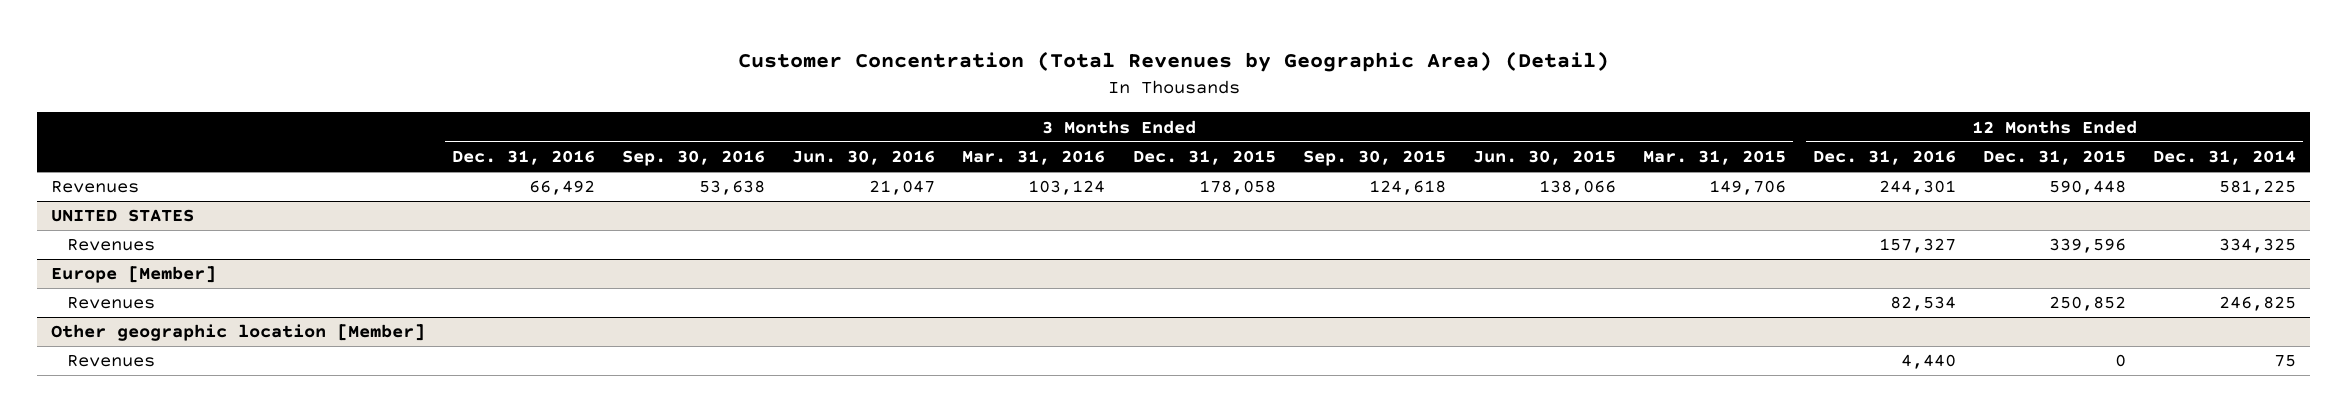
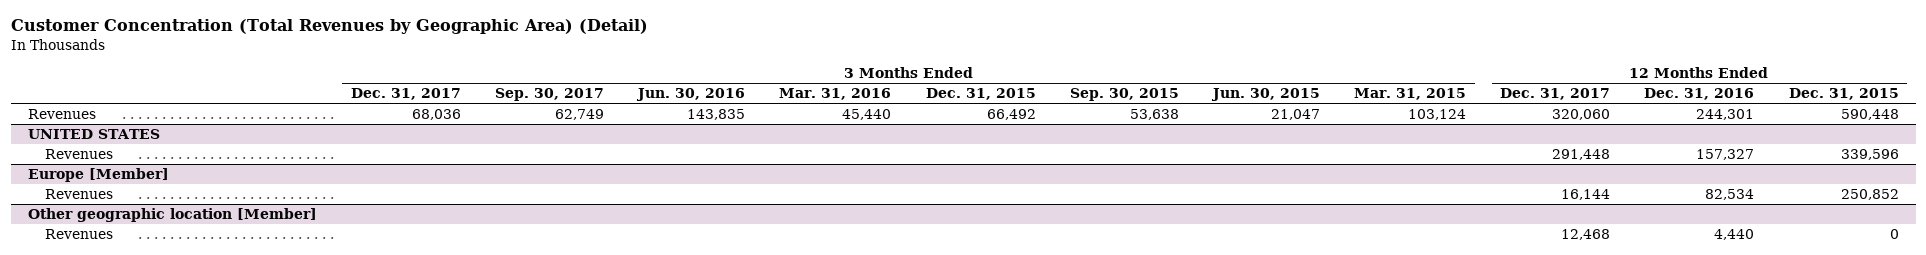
- | 3 Months Ended Dec. 31, 2016 | 3 Months Ended Sep. 30, 2016 | 3 Months Ended Jun. 30, 2016 | 3 Months Ended Mar. 31, 2016 | 3 Months Ended Dec. 31, 2015 | 3 Months Ended Sep. 30, 2015 | 3 Months Ended Jun. 30, 2015 | 3 Months Ended Mar. 31, 2015 | 12 Months Ended Dec. 31, 2016 | 12 Months Ended Dec. 31, 2015 | 12 Months Ended Dec. 31, 2014
+ | 3 Months Ended Dec. 31, 2017 | 3 Months Ended Sep. 30, 2017 | 3 Months Ended Jun. 30, 2016 | 3 Months Ended Mar. 31, 2016 | 3 Months Ended Dec. 31, 2015 | 3 Months Ended Sep. 30, 2015 | 3 Months Ended Jun. 30, 2015 | 3 Months Ended Mar. 31, 2015 | 12 Months Ended Dec. 31, 2017 | 12 Months Ended Dec. 31, 2016 | 12 Months Ended Dec. 31, 2015
- Revenues | 66,492 | 53,638 | 21,047 | 103,124 | 178,058 | 124,618 | 138,066 | 149,706 | 244,301 | 590,448 | 581,225
+ Revenues | 68,036 | 62,749 | 143,835 | 45,440 | 66,492 | 53,638 | 21,047 | 103,124 | 320,060 | 244,301 | 590,448

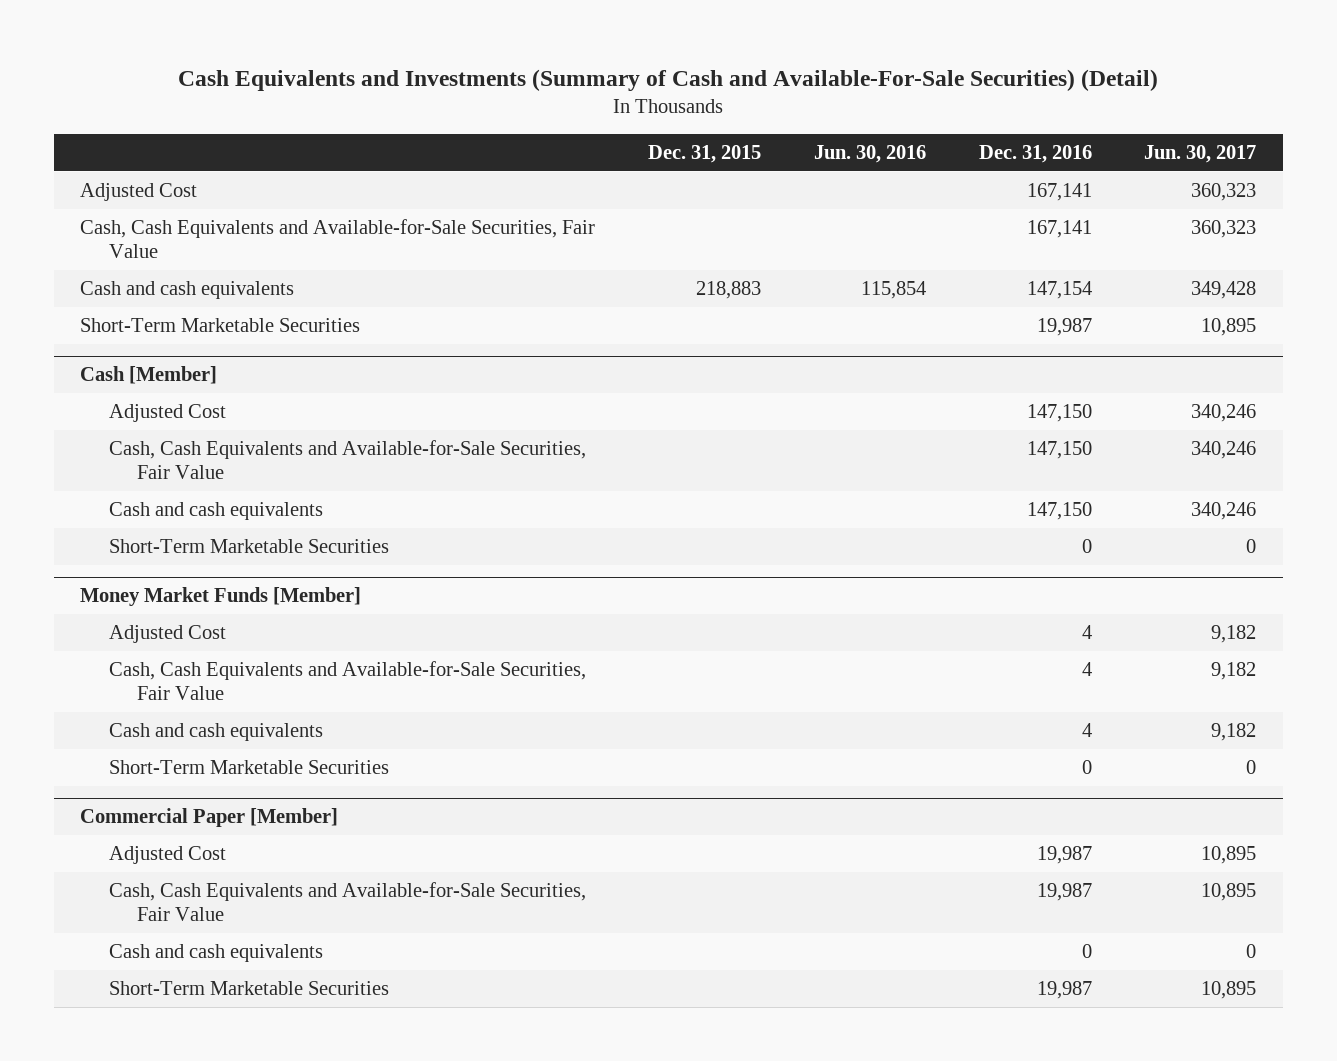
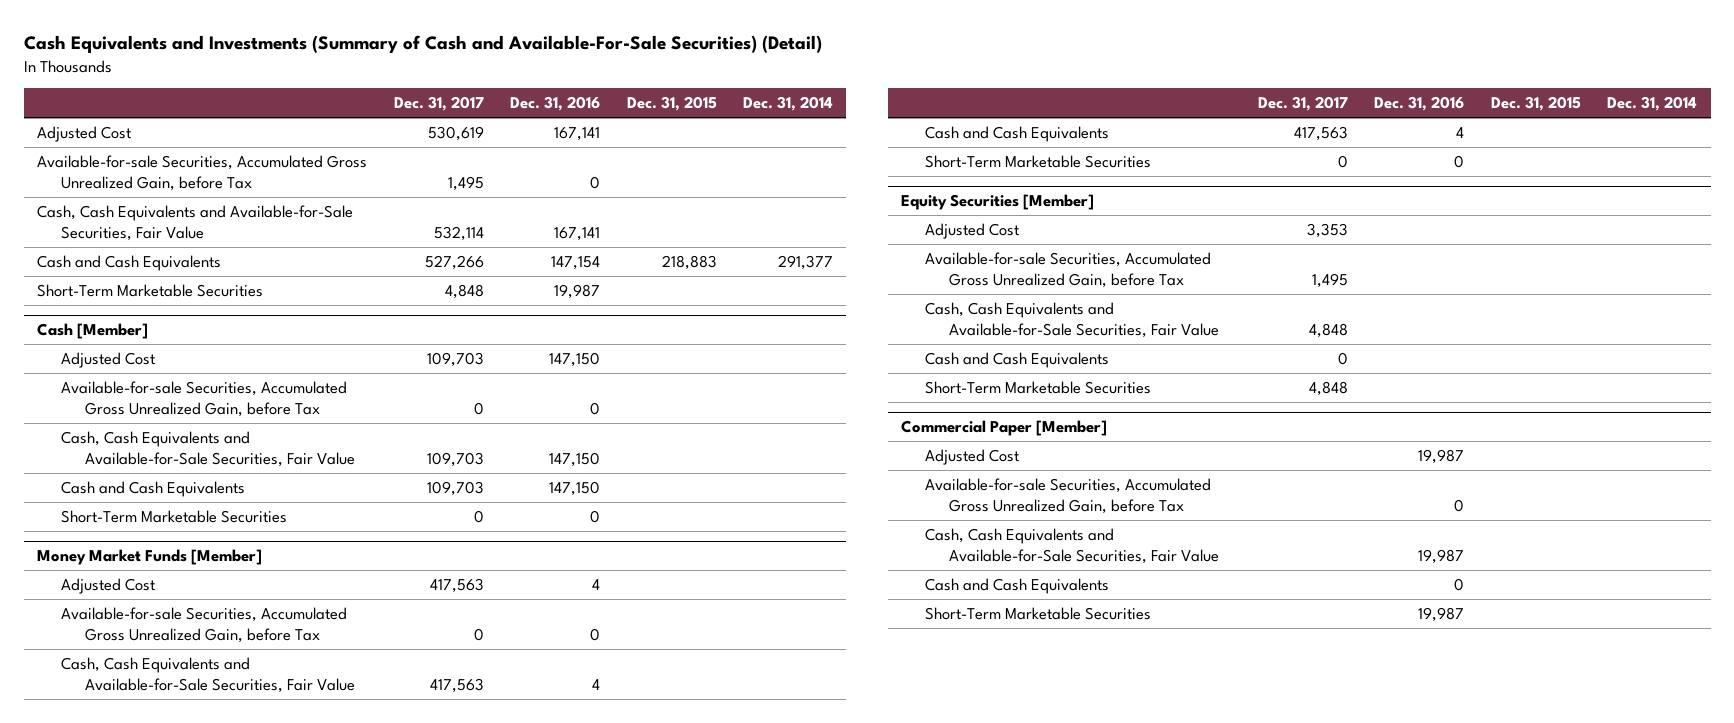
- | Dec. 31, 2015 | Jun. 30, 2016 | Dec. 31, 2016 | Jun. 30, 2017
+ | Dec. 31, 2017 | Dec. 31, 2016 | Dec. 31, 2015 | Dec. 31, 2014
+ Available-for-sale Securities, Accumulated Gross Unrealized Gain, before Tax | 1,495 | 0 | |
- Cash and cash equivalents | 218,883 | 115,854 | 147,154 | 349,428
+ Cash and Cash Equivalents | 527,266 | 147,154 | 218,883 | 291,377
@ Cash [Member]
+ Available-for-sale Securities, Accumulated Gross Unrealized Gain, before Tax | 0 | 0 | |
- Cash and cash equivalents | | | 147,150 | 340,246
+ Cash and Cash Equivalents | 109,703 | 147,150 | |
@ Money Market Funds [Member]
+ Available-for-sale Securities, Accumulated Gross Unrealized Gain, before Tax | 0 | 0 | |
- Cash and cash equivalents | | | 4 | 9,182
+ Cash and Cash Equivalents | 417,563 | 4 | |
+ Equity Securities [Member]
+ Adjusted Cost | 3,353 | | |
+ Available-for-sale Securities, Accumulated Gross Unrealized Gain, before Tax | 1,495 | | |
+ Cash, Cash Equivalents and Available-for-Sale Securities, Fair Value | 4,848 | | |
+ Cash and Cash Equivalents | 0 | | |
+ Short-Term Marketable Securities | 4,848 | | |
@ Commercial Paper [Member]
+ Available-for-sale Securities, Accumulated Gross Unrealized Gain, before Tax | | 0 | |
- Cash and cash equivalents | | | 0 | 0
+ Cash and Cash Equivalents | | 0 | |

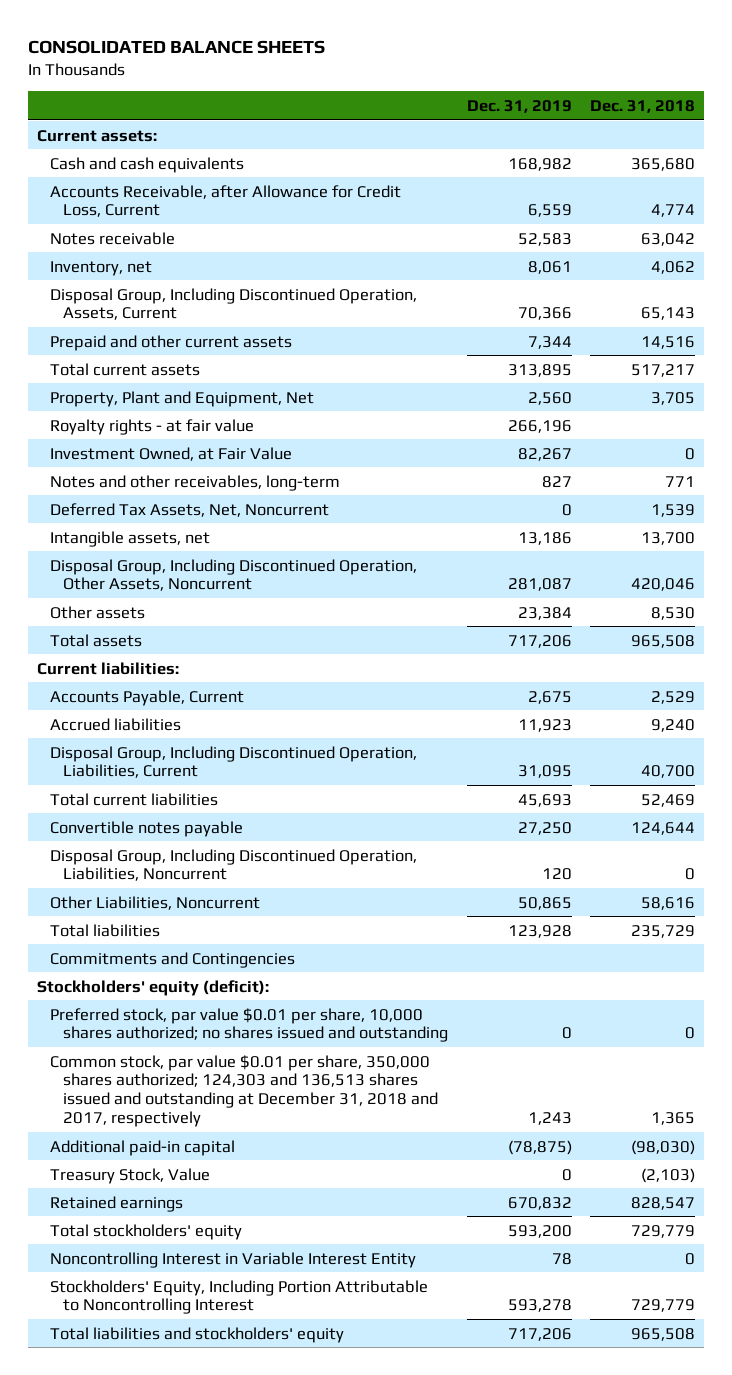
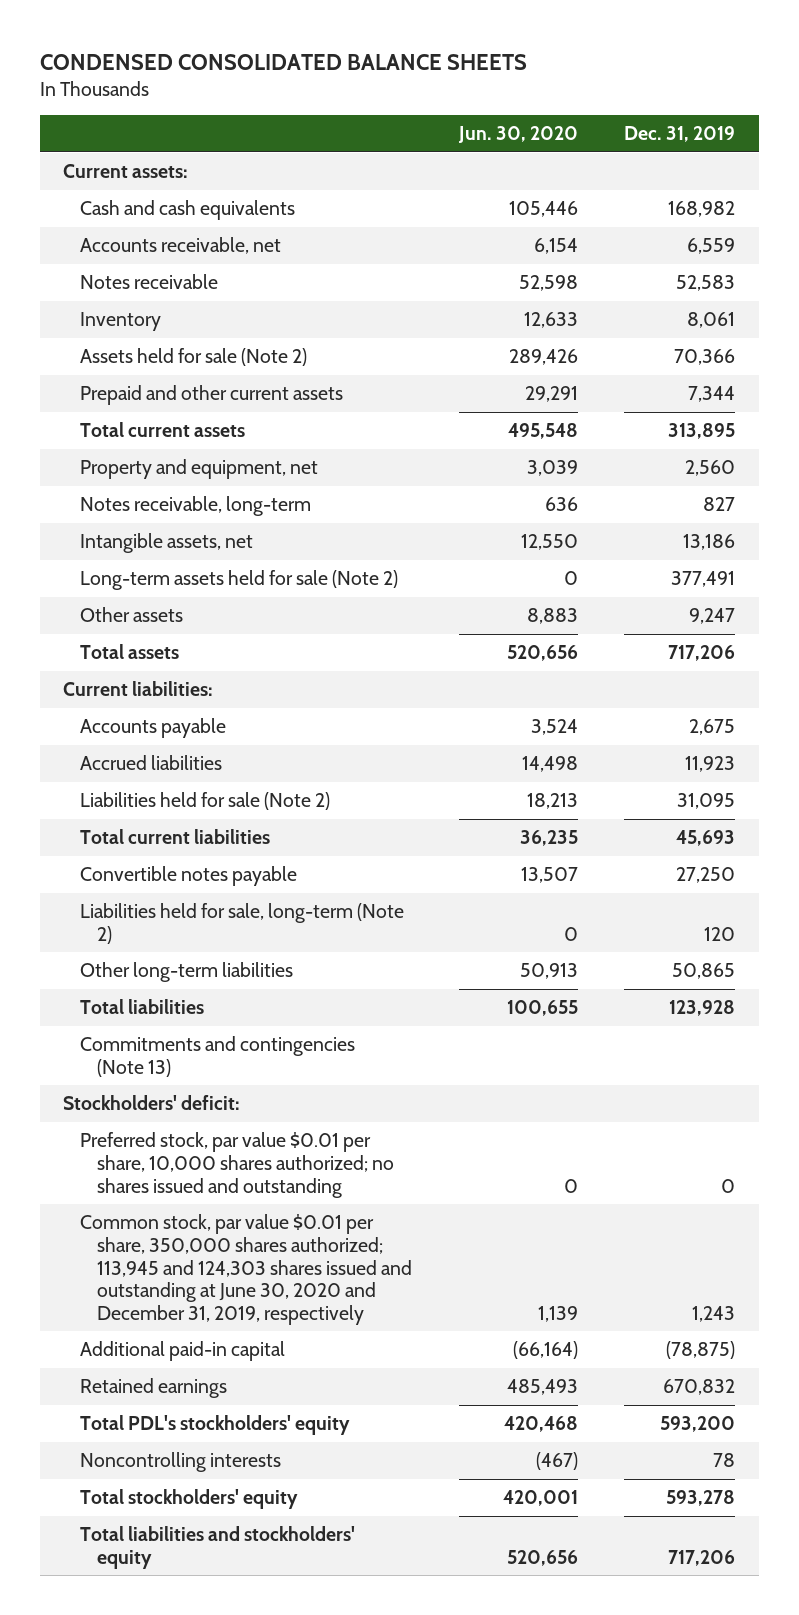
- CONSOLIDATED BALANCE SHEETS
+ CONDENSED CONSOLIDATED BALANCE SHEETS
- | Dec. 31, 2019 | Dec. 31, 2018
+ | Jun. 30, 2020 | Dec. 31, 2019
- Accounts Receivable, after Allowance for Credit Loss, Current | 6,559 | 4,774
+ Accounts receivable, net | 6,154 | 6,559
- Inventory, net | 8,061 | 4,062
- Disposal Group, Including Discontinued Operation, Assets, Current | 70,366 | 65,143
+ Inventory | 12,633 | 8,061
+ Assets held for sale (Note 2) | 289,426 | 70,366
- Property, Plant and Equipment, Net | 2,560 | 3,705
- Royalty rights - at fair value | 266,196 |
- Investment Owned, at Fair Value | 82,267 | 0
- Notes and other receivables, long-term | 827 | 771
- Deferred Tax Assets, Net, Noncurrent | 0 | 1,539
+ Property and equipment, net | 3,039 | 2,560
+ Notes receivable, long-term | 636 | 827
- Disposal Group, Including Discontinued Operation, Other Assets, Noncurrent | 281,087 | 420,046
- Other assets | 23,384 | 8,530
+ Long-term assets held for sale (Note 2) | 0 | 377,491
+ Other assets | 8,883 | 9,247
- Accounts Payable, Current | 2,675 | 2,529
+ Accounts payable | 3,524 | 2,675
- Disposal Group, Including Discontinued Operation, Liabilities, Current | 31,095 | 40,700
+ Liabilities held for sale (Note 2) | 18,213 | 31,095
- Disposal Group, Including Discontinued Operation, Liabilities, Noncurrent | 120 | 0
- Other Liabilities, Noncurrent | 50,865 | 58,616
+ Liabilities held for sale, long-term (Note 2) | 0 | 120
+ Other long-term liabilities | 50,913 | 50,865
- Commitments and Contingencies
- Stockholders' equity (deficit):
+ Commitments and contingencies (Note 13)
+ Stockholders' deficit:
- Common stock, par value $0.01 per share, 350,000 shares authorized; 124,303 and 136,513 shares issued and outstanding at December 31, 2018 and 2017, respectively | 1,243 | 1,365
+ Common stock, par value $0.01 per share, 350,000 shares authorized; 113,945 and 124,303 shares issued and outstanding at June 30, 2020 and December 31, 2019, respectively | 1,139 | 1,243
- Treasury Stock, Value | 0 | (2,103)
- Total stockholders' equity | 593,200 | 729,779
- Noncontrolling Interest in Variable Interest Entity | 78 | 0
- Stockholders' Equity, Including Portion Attributable to Noncontrolling Interest | 593,278 | 729,779
+ Total PDL's stockholders' equity | 420,468 | 593,200
+ Noncontrolling interests | (467) | 78
+ Total stockholders' equity | 420,001 | 593,278

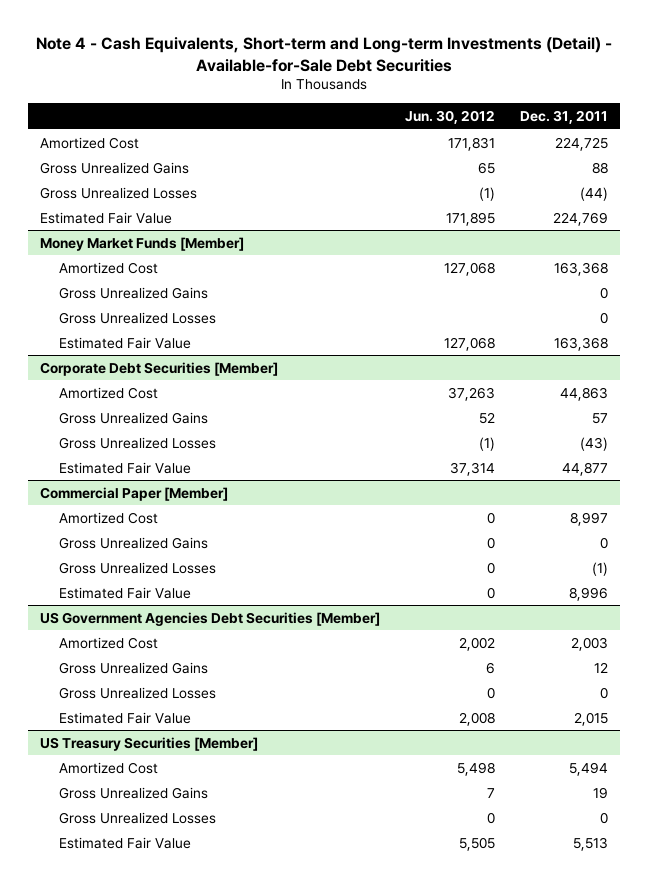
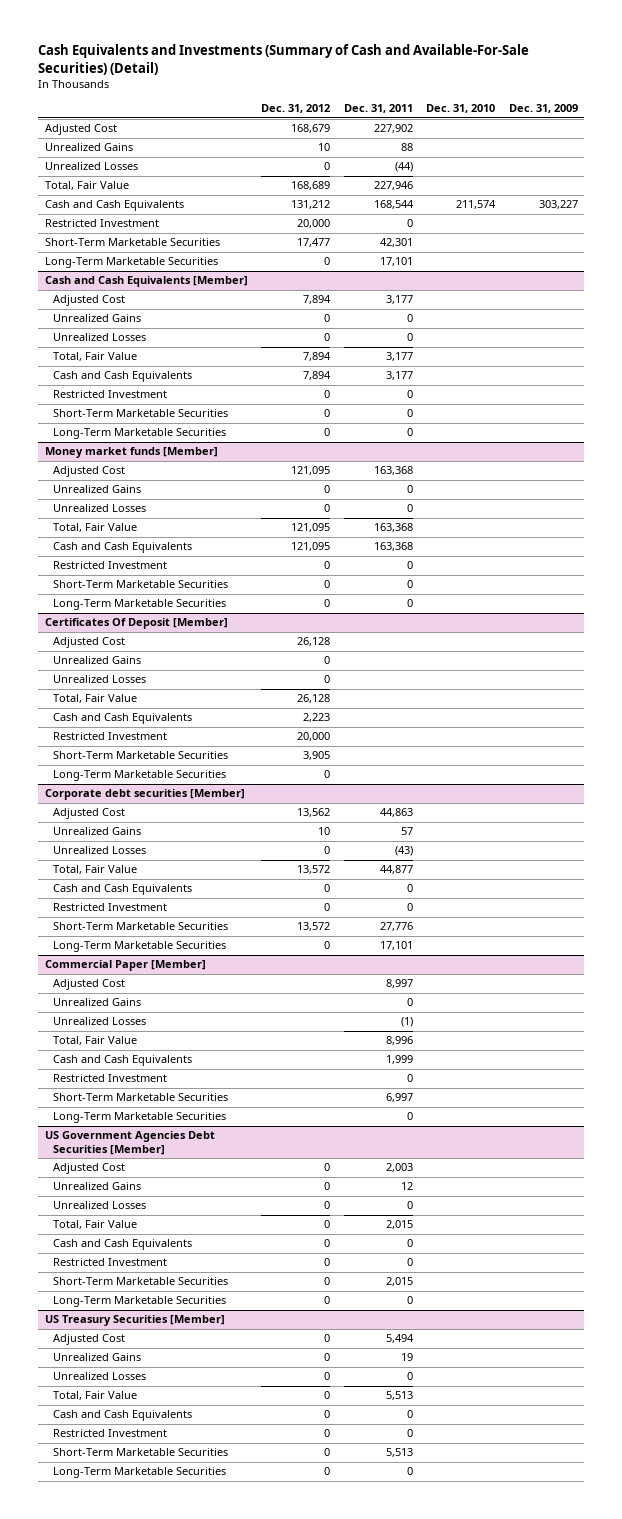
- Note 4 - Cash Equivalents, Short-term and Long-term Investments (Detail) - Available-for-Sale Debt Securities
+ Cash Equivalents and Investments (Summary of Cash and Available-For-Sale Securities) (Detail)
- | Jun. 30, 2012 | Dec. 31, 2011
+ | Dec. 31, 2012 | Dec. 31, 2011 | Dec. 31, 2010 | Dec. 31, 2009
- Amortized Cost | 171,831 | 224,725
- Gross Unrealized Gains | 65 | 88
- Gross Unrealized Losses | (1) | (44)
- Estimated Fair Value | 171,895 | 224,769
- Money Market Funds [Member]
- Amortized Cost | 127,068 | 163,368
- Gross Unrealized Gains | | 0
- Gross Unrealized Losses | | 0
- Estimated Fair Value | 127,068 | 163,368
- Corporate Debt Securities [Member]
- Amortized Cost | 37,263 | 44,863
- Gross Unrealized Gains | 52 | 57
- Gross Unrealized Losses | (1) | (43)
- Estimated Fair Value | 37,314 | 44,877
+ Adjusted Cost | 168,679 | 227,902 | |
+ Unrealized Gains | 10 | 88 | |
+ Unrealized Losses | 0 | (44) | |
+ Total, Fair Value | 168,689 | 227,946 | |
+ Cash and Cash Equivalents | 131,212 | 168,544 | 211,574 | 303,227
+ Restricted Investment | 20,000 | 0 | |
+ Short-Term Marketable Securities | 17,477 | 42,301 | |
+ Long-Term Marketable Securities | 0 | 17,101 | |
+ Cash and Cash Equivalents [Member]
+ Adjusted Cost | 7,894 | 3,177 | |
+ Unrealized Gains | 0 | 0 | |
+ Unrealized Losses | 0 | 0 | |
+ Total, Fair Value | 7,894 | 3,177 | |
+ Cash and Cash Equivalents | 7,894 | 3,177 | |
+ Restricted Investment | 0 | 0 | |
+ Short-Term Marketable Securities | 0 | 0 | |
+ Long-Term Marketable Securities | 0 | 0 | |
+ Money market funds [Member]
+ Adjusted Cost | 121,095 | 163,368 | |
+ Unrealized Gains | 0 | 0 | |
+ Unrealized Losses | 0 | 0 | |
+ Total, Fair Value | 121,095 | 163,368 | |
+ Cash and Cash Equivalents | 121,095 | 163,368 | |
+ Restricted Investment | 0 | 0 | |
+ Short-Term Marketable Securities | 0 | 0 | |
+ Long-Term Marketable Securities | 0 | 0 | |
+ Certificates Of Deposit [Member]
+ Adjusted Cost | 26,128 | | |
+ Unrealized Gains | 0 | | |
+ Unrealized Losses | 0 | | |
+ Total, Fair Value | 26,128 | | |
+ Cash and Cash Equivalents | 2,223 | | |
+ Restricted Investment | 20,000 | | |
+ Short-Term Marketable Securities | 3,905 | | |
+ Long-Term Marketable Securities | 0 | | |
+ Corporate debt securities [Member]
+ Adjusted Cost | 13,562 | 44,863 | |
+ Unrealized Gains | 10 | 57 | |
+ Unrealized Losses | 0 | (43) | |
+ Total, Fair Value | 13,572 | 44,877 | |
+ Cash and Cash Equivalents | 0 | 0 | |
+ Restricted Investment | 0 | 0 | |
+ Short-Term Marketable Securities | 13,572 | 27,776 | |
+ Long-Term Marketable Securities | 0 | 17,101 | |
@ Commercial Paper [Member]
- Amortized Cost | 0 | 8,997
- Gross Unrealized Gains | 0 | 0
- Gross Unrealized Losses | 0 | (1)
- Estimated Fair Value | 0 | 8,996
+ Adjusted Cost | | 8,997 | |
+ Unrealized Gains | | 0 | |
+ Unrealized Losses | | (1) | |
+ Total, Fair Value | | 8,996 | |
+ Cash and Cash Equivalents | | 1,999 | |
+ Restricted Investment | | 0 | |
+ Short-Term Marketable Securities | | 6,997 | |
+ Long-Term Marketable Securities | | 0 | |
@ US Government Agencies Debt Securities [Member]
- Amortized Cost | 2,002 | 2,003
- Gross Unrealized Gains | 6 | 12
- Gross Unrealized Losses | 0 | 0
- Estimated Fair Value | 2,008 | 2,015
+ Adjusted Cost | 0 | 2,003 | |
+ Unrealized Gains | 0 | 12 | |
+ Unrealized Losses | 0 | 0 | |
+ Total, Fair Value | 0 | 2,015 | |
+ Cash and Cash Equivalents | 0 | 0 | |
+ Restricted Investment | 0 | 0 | |
+ Short-Term Marketable Securities | 0 | 2,015 | |
+ Long-Term Marketable Securities | 0 | 0 | |
@ US Treasury Securities [Member]
- Amortized Cost | 5,498 | 5,494
- Gross Unrealized Gains | 7 | 19
- Gross Unrealized Losses | 0 | 0
- Estimated Fair Value | 5,505 | 5,513
+ Adjusted Cost | 0 | 5,494 | |
+ Unrealized Gains | 0 | 19 | |
+ Unrealized Losses | 0 | 0 | |
+ Total, Fair Value | 0 | 5,513 | |
+ Cash and Cash Equivalents | 0 | 0 | |
+ Restricted Investment | 0 | 0 | |
+ Short-Term Marketable Securities | 0 | 5,513 | |
+ Long-Term Marketable Securities | 0 | 0 | |

